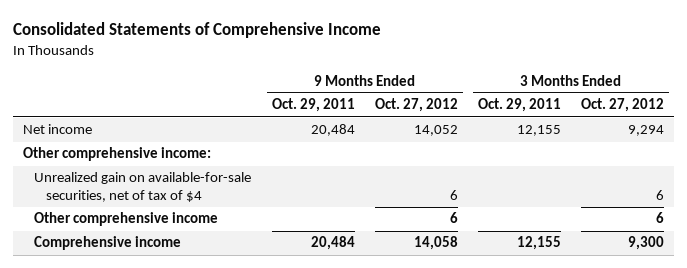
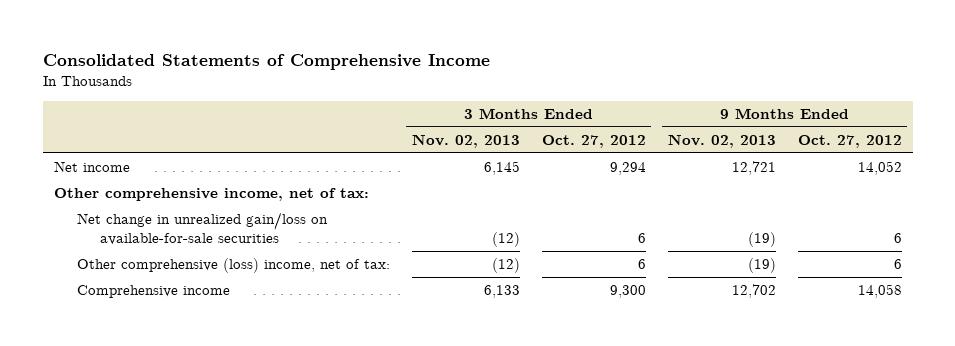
- | 9 Months Ended Oct. 29, 2011 | 9 Months Ended Oct. 27, 2012 | 3 Months Ended Oct. 29, 2011 | 3 Months Ended Oct. 27, 2012
+ | 3 Months Ended Nov. 02, 2013 | 3 Months Ended Oct. 27, 2012 | 9 Months Ended Nov. 02, 2013 | 9 Months Ended Oct. 27, 2012
- Other comprehensive income:
- Unrealized gain on available-for-sale securities, net of tax of $4 | | 6 | | 6
- Other comprehensive income | | 6 | | 6
+ Other comprehensive income, net of tax:
+ Net change in unrealized gain/loss on available-for-sale securities | (12) | 6 | (19) | 6
+ Other comprehensive (loss) income, net of tax: | (12) | 6 | (19) | 6

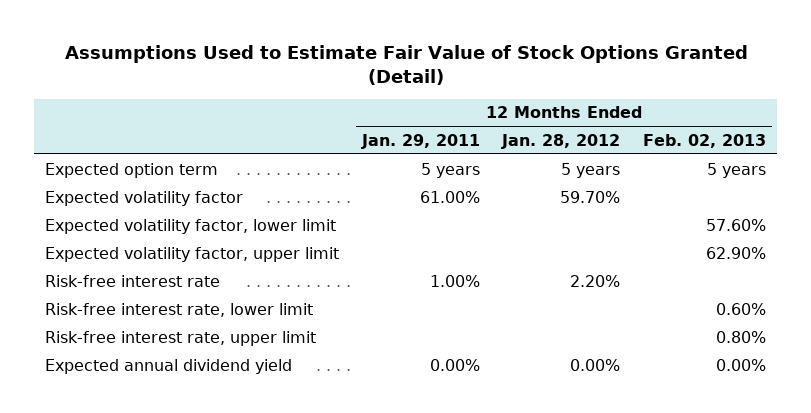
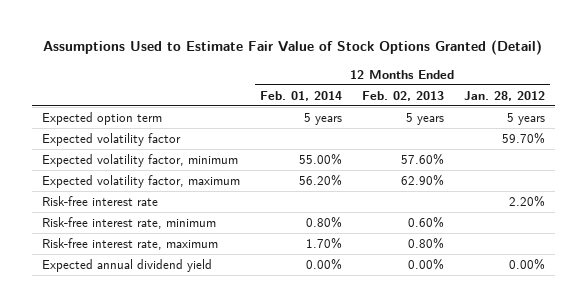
- | 12 Months Ended Jan. 29, 2011 | 12 Months Ended Jan. 28, 2012 | 12 Months Ended Feb. 02, 2013
+ | 12 Months Ended Feb. 01, 2014 | 12 Months Ended Feb. 02, 2013 | 12 Months Ended Jan. 28, 2012
- Expected volatility factor, lower limit | | | 57.60%
- Expected volatility factor, upper limit | | | 62.90%
+ Expected volatility factor, minimum | 55.00% | 57.60% |
+ Expected volatility factor, maximum | 56.20% | 62.90% |
- Risk-free interest rate, lower limit | | | 0.60%
- Risk-free interest rate, upper limit | | | 0.80%
+ Risk-free interest rate, minimum | 0.80% | 0.60% |
+ Risk-free interest rate, maximum | 1.70% | 0.80% |

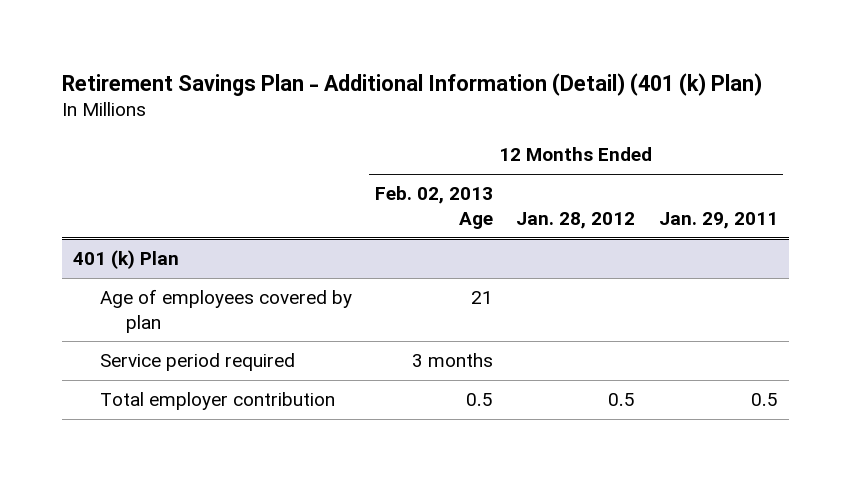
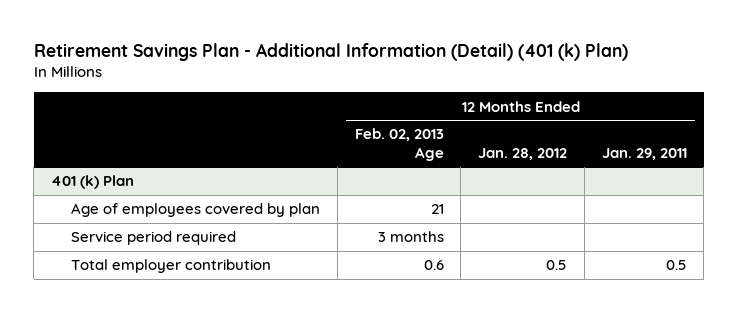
@ 401 (k) Plan
- Total employer contribution | 0.5 | 0.5 | 0.5
+ Total employer contribution | 0.6 | 0.5 | 0.5

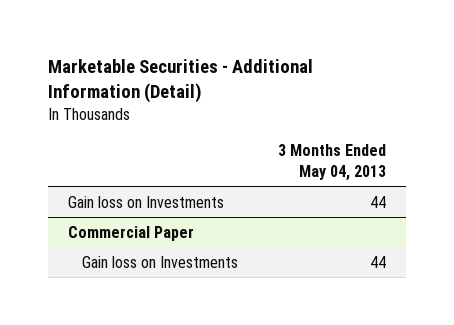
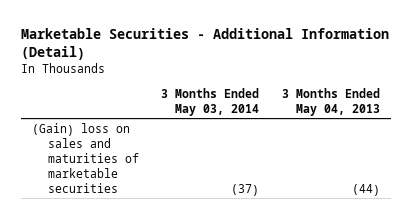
- | 3 Months Ended May 04, 2013
+ | 3 Months Ended May 03, 2014 | 3 Months Ended May 04, 2013
- Gain loss on Investments | 44
- Commercial Paper
- Gain loss on Investments | 44
+ (Gain) loss on sales and maturities of marketable securities | (37) | (44)

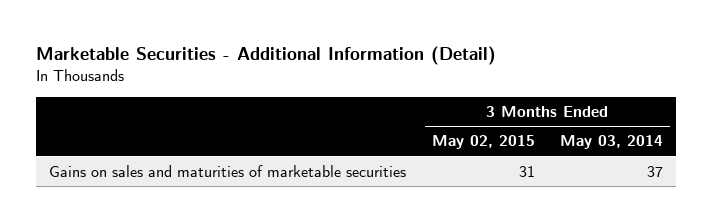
- | 3 Months Ended May 03, 2014 | 3 Months Ended May 04, 2013
+ | 3 Months Ended May 02, 2015 | 3 Months Ended May 03, 2014
- (Gain) loss on sales and maturities of marketable securities | (37) | (44)
+ Gains on sales and maturities of marketable securities | 31 | 37

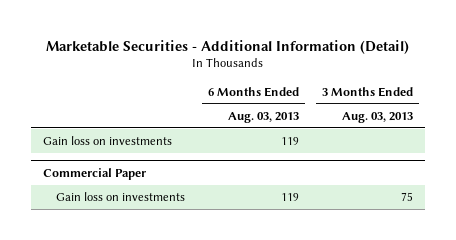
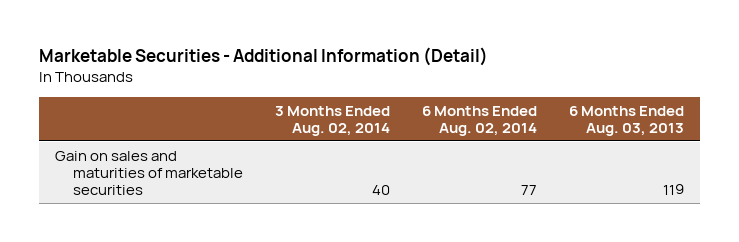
- | 6 Months Ended Aug. 03, 2013 | 3 Months Ended Aug. 03, 2013
+ | 3 Months Ended Aug. 02, 2014 | 6 Months Ended Aug. 02, 2014 | 6 Months Ended Aug. 03, 2013
- Gain loss on investments | 119 |
- Commercial Paper
- Gain loss on investments | 119 | 75
+ Gain on sales and maturities of marketable securities | 40 | 77 | 119

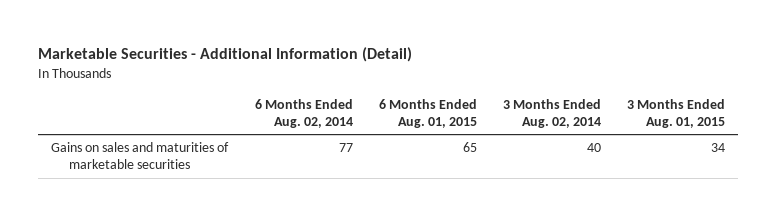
- | 3 Months Ended Aug. 02, 2014 | 6 Months Ended Aug. 02, 2014 | 6 Months Ended Aug. 03, 2013
+ | 6 Months Ended Aug. 02, 2014 | 6 Months Ended Aug. 01, 2015 | 3 Months Ended Aug. 02, 2014 | 3 Months Ended Aug. 01, 2015
- Gain on sales and maturities of marketable securities | 40 | 77 | 119
+ Gains on sales and maturities of marketable securities | 77 | 65 | 40 | 34

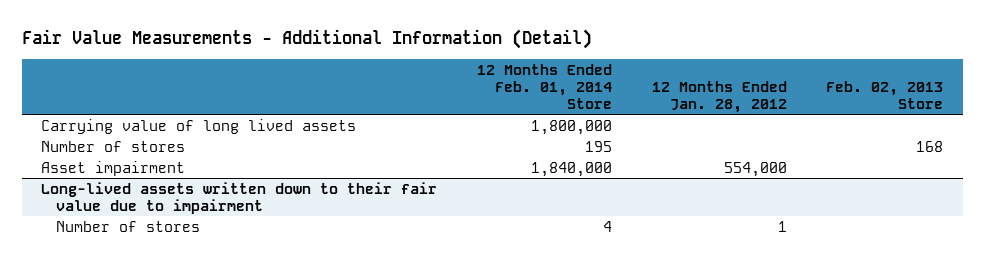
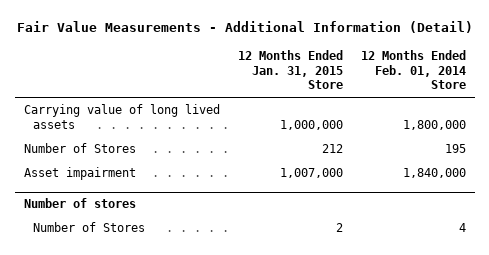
- | 12 Months Ended Feb. 01, 2014 Store | 12 Months Ended Jan. 28, 2012 | Feb. 02, 2013 Store
+ | 12 Months Ended Jan. 31, 2015 Store | 12 Months Ended Feb. 01, 2014 Store
- Number of stores | 195 | | 168
+ Number of Stores | 212 | 195
- Long-lived assets written down to their fair value due to impairment
- Number of stores | 4 | 1 |
+ Number of stores
+ Number of Stores | 2 | 4

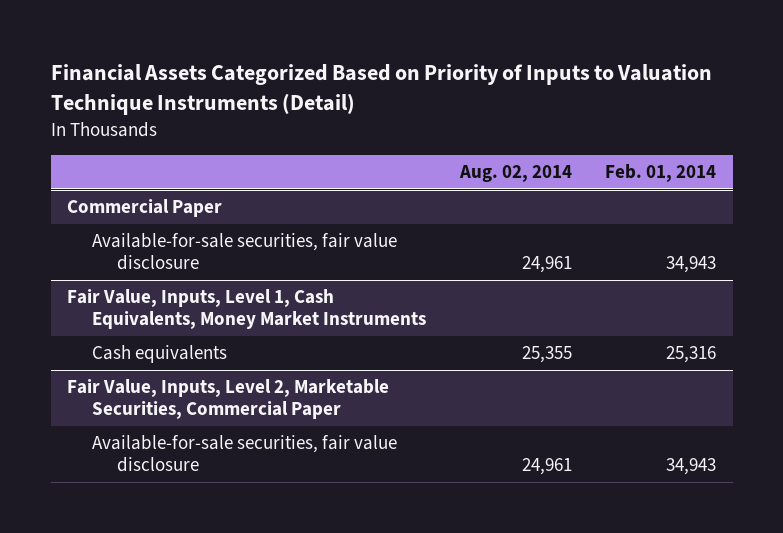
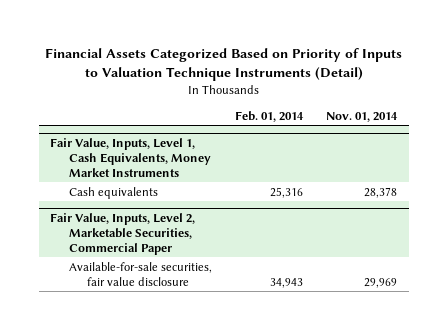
- | Aug. 02, 2014 | Feb. 01, 2014
+ | Feb. 01, 2014 | Nov. 01, 2014
- Commercial Paper
- Available-for-sale securities, fair value disclosure | 24,961 | 34,943

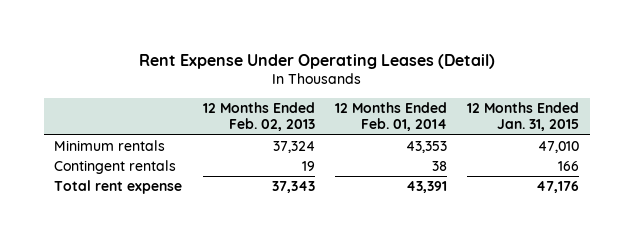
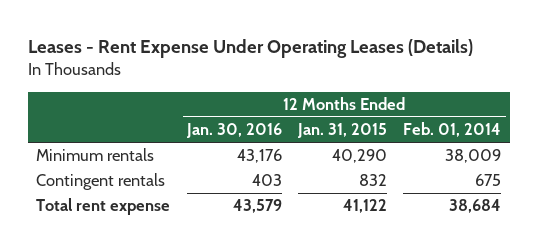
- Rent Expense Under Operating Leases (Detail)
+ Leases - Rent Expense Under Operating Leases (Details)
- | 12 Months Ended Feb. 02, 2013 | 12 Months Ended Feb. 01, 2014 | 12 Months Ended Jan. 31, 2015
+ | 12 Months Ended Jan. 30, 2016 | 12 Months Ended Jan. 31, 2015 | 12 Months Ended Feb. 01, 2014
- Minimum rentals | 37,324 | 43,353 | 47,010
- Contingent rentals | 19 | 38 | 166
- Total rent expense | 37,343 | 43,391 | 47,176
+ Minimum rentals | 43,176 | 40,290 | 38,009
+ Contingent rentals | 403 | 832 | 675
+ Total rent expense | 43,579 | 41,122 | 38,684

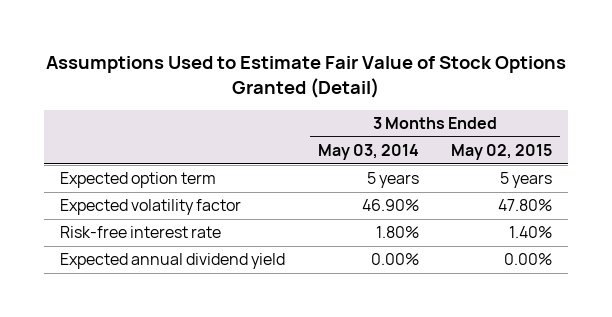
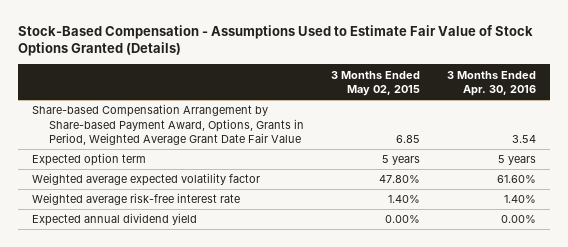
- Assumptions Used to Estimate Fair Value of Stock Options Granted (Detail)
+ Stock-Based Compensation - Assumptions Used to Estimate Fair Value of Stock Options Granted (Details)
- | 3 Months Ended May 03, 2014 | 3 Months Ended May 02, 2015
+ | 3 Months Ended May 02, 2015 | 3 Months Ended Apr. 30, 2016
+ Share-based Compensation Arrangement by Share-based Payment Award, Options, Grants in Period, Weighted Average Grant Date Fair Value | 6.85 | 3.54
- Expected volatility factor | 46.90% | 47.80%
- Risk-free interest rate | 1.80% | 1.40%
+ Weighted average expected volatility factor | 47.80% | 61.60%
+ Weighted average risk-free interest rate | 1.40% | 1.40%

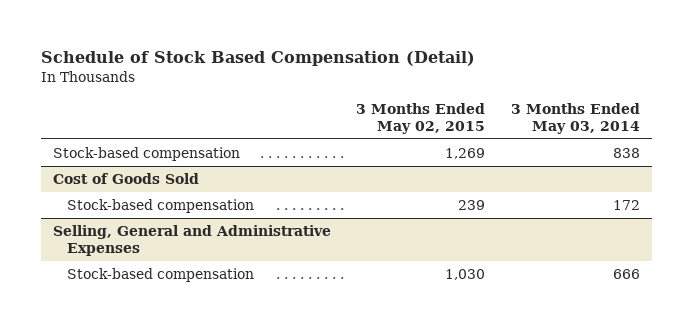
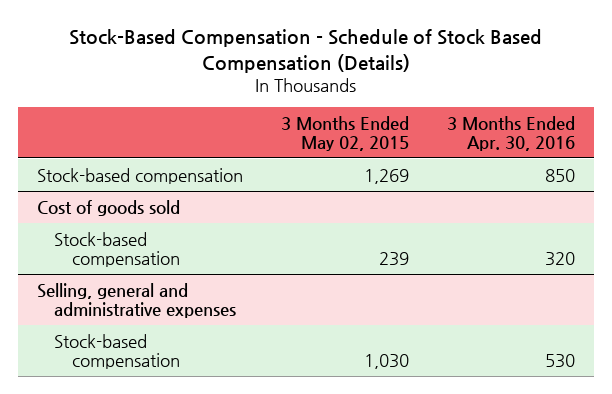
- Schedule of Stock Based Compensation (Detail)
+ Stock-Based Compensation - Schedule of Stock Based Compensation (Details)
- | 3 Months Ended May 02, 2015 | 3 Months Ended May 03, 2014
+ | 3 Months Ended May 02, 2015 | 3 Months Ended Apr. 30, 2016
- Cost of Goods Sold
+ Cost of goods sold
- Selling, General and Administrative Expenses
+ Selling, general and administrative expenses

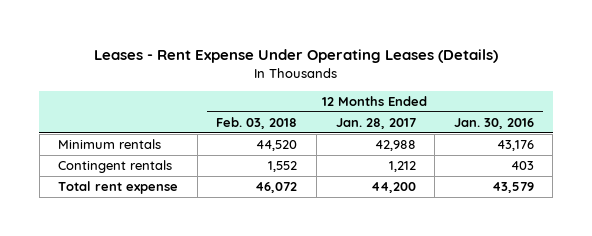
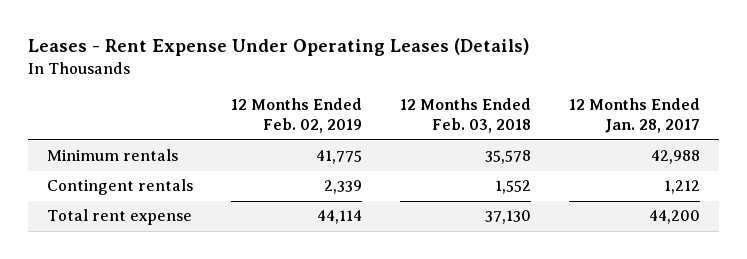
- | 12 Months Ended Feb. 03, 2018 | 12 Months Ended Jan. 28, 2017 | 12 Months Ended Jan. 30, 2016
+ | 12 Months Ended Feb. 02, 2019 | 12 Months Ended Feb. 03, 2018 | 12 Months Ended Jan. 28, 2017
- Minimum rentals | 44,520 | 42,988 | 43,176
+ Minimum rentals | 41,775 | 35,578 | 42,988
- Total rent expense | 46,072 | 44,200 | 43,579
+ Total rent expense | 44,114 | 37,130 | 44,200

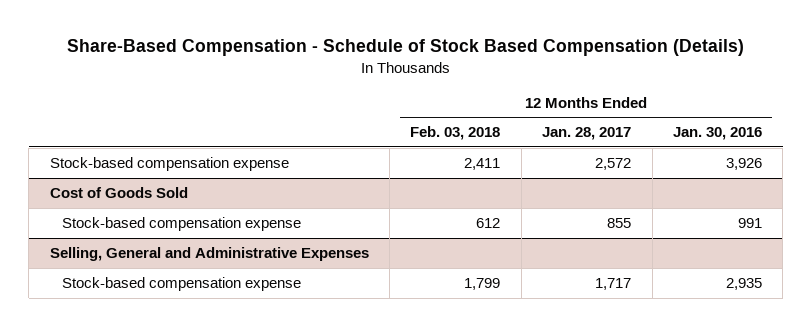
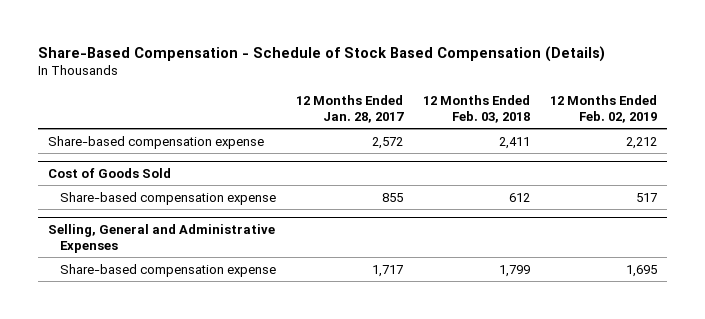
- | 12 Months Ended Feb. 03, 2018 | 12 Months Ended Jan. 28, 2017 | 12 Months Ended Jan. 30, 2016
+ | 12 Months Ended Jan. 28, 2017 | 12 Months Ended Feb. 03, 2018 | 12 Months Ended Feb. 02, 2019
- Stock-based compensation expense | 2,411 | 2,572 | 3,926
+ Share-based compensation expense | 2,572 | 2,411 | 2,212
@ Cost of Goods Sold
- Stock-based compensation expense | 612 | 855 | 991
+ Share-based compensation expense | 855 | 612 | 517
@ Selling, General and Administrative Expenses
- Stock-based compensation expense | 1,799 | 1,717 | 2,935
+ Share-based compensation expense | 1,717 | 1,799 | 1,695

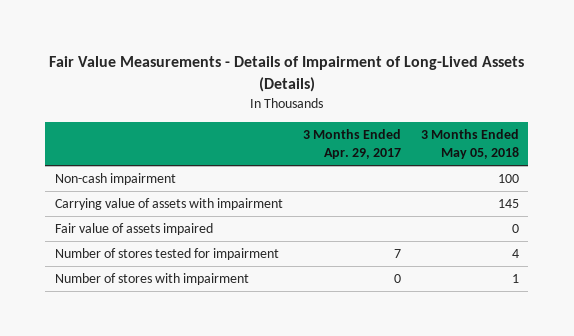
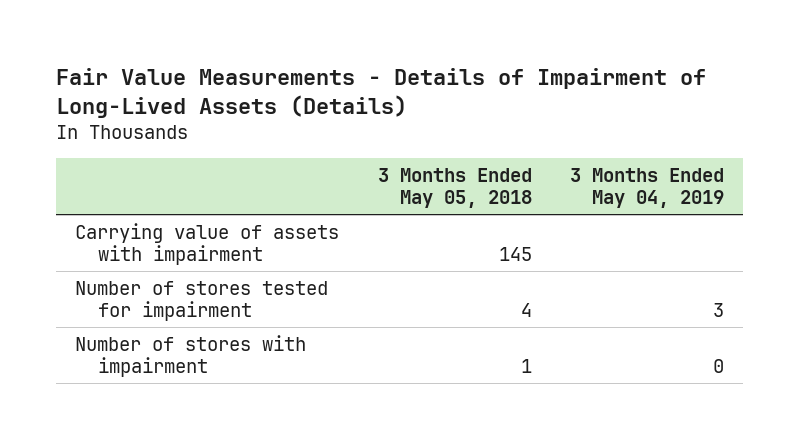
- | 3 Months Ended Apr. 29, 2017 | 3 Months Ended May 05, 2018
+ | 3 Months Ended May 05, 2018 | 3 Months Ended May 04, 2019
- Non-cash impairment | | 100
- Fair value of assets impaired | | 0

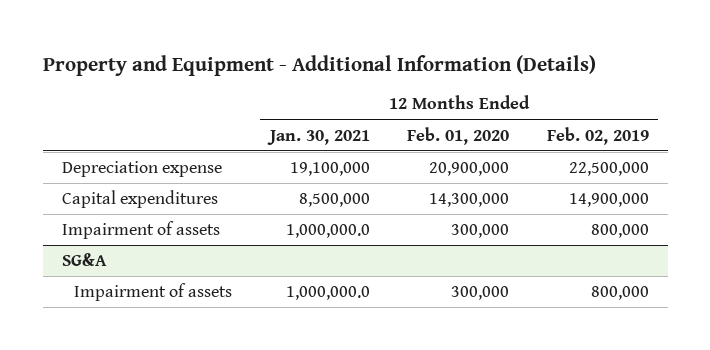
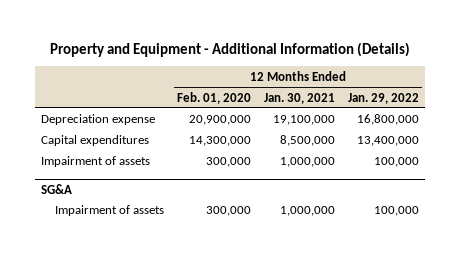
- | 12 Months Ended Jan. 30, 2021 | 12 Months Ended Feb. 01, 2020 | 12 Months Ended Feb. 02, 2019
+ | 12 Months Ended Feb. 01, 2020 | 12 Months Ended Jan. 30, 2021 | 12 Months Ended Jan. 29, 2022
- Impairment of assets | 1,000,000.0 | 300,000 | 800,000
+ Impairment of assets | 300,000 | 1,000,000 | 100,000
@ SG&A
- Impairment of assets | 1,000,000.0 | 300,000 | 800,000
+ Impairment of assets | 300,000 | 1,000,000 | 100,000

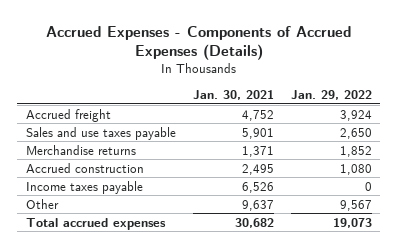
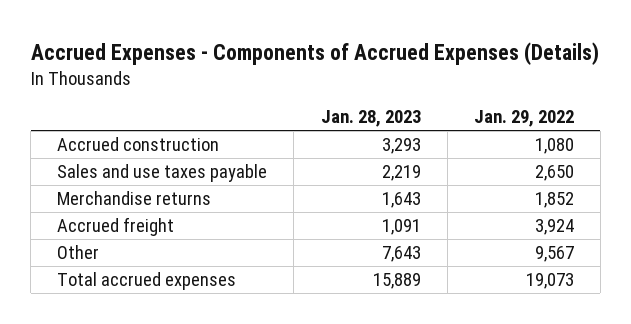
- | Jan. 30, 2021 | Jan. 29, 2022
+ | Jan. 28, 2023 | Jan. 29, 2022
moved up: Accrued construction | 3,293 | 1,080
- Income taxes payable | 6,526 | 0
moved down: Accrued freight | 1,091 | 3,924

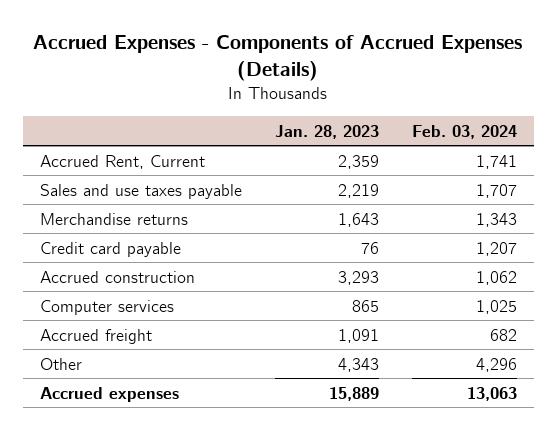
- | Jan. 28, 2023 | Jan. 29, 2022
+ | Jan. 28, 2023 | Feb. 03, 2024
+ Accrued Rent, Current | 2,359 | 1,741
+ Credit card payable | 76 | 1,207
moved down: Accrued construction | 3,293 | 1,062
+ Computer services | 865 | 1,025
- Other | 7,643 | 9,567
- Total accrued expenses | 15,889 | 19,073
+ Other | 4,343 | 4,296
+ Accrued expenses | 15,889 | 13,063

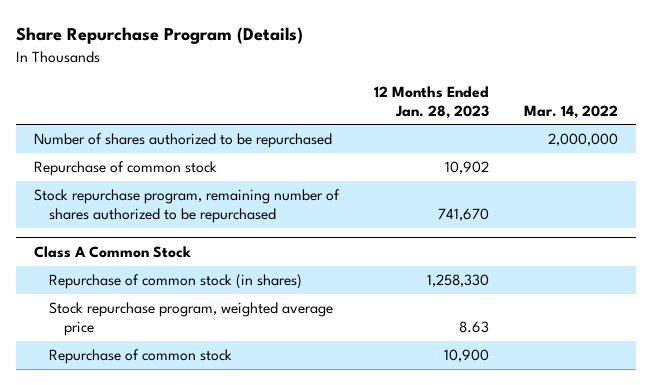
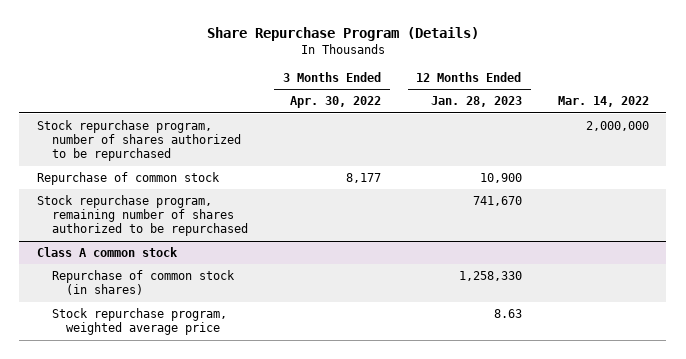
- | 12 Months Ended Jan. 28, 2023 | Mar. 14, 2022
+ | 3 Months Ended Apr. 30, 2022 | 12 Months Ended Jan. 28, 2023 | Mar. 14, 2022
- Number of shares authorized to be repurchased | | 2,000,000
- Repurchase of common stock | 10,902 |
+ Stock repurchase program, number of shares authorized to be repurchased | | | 2,000,000
+ Repurchase of common stock | 8,177 | 10,900 |
- Class A Common Stock
+ Class A common stock
- Repurchase of common stock | 10,900 |

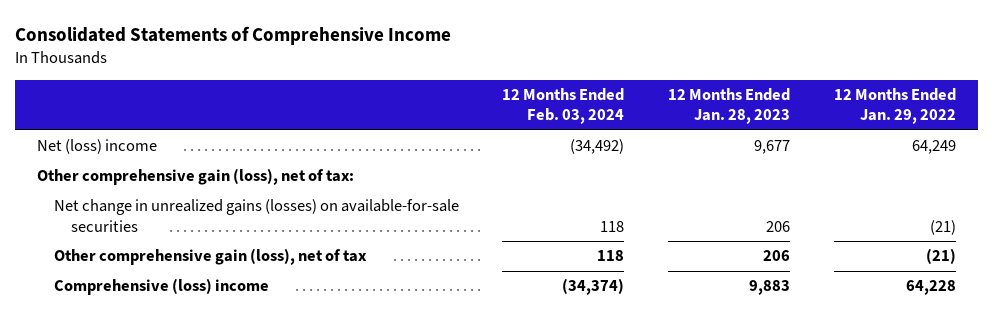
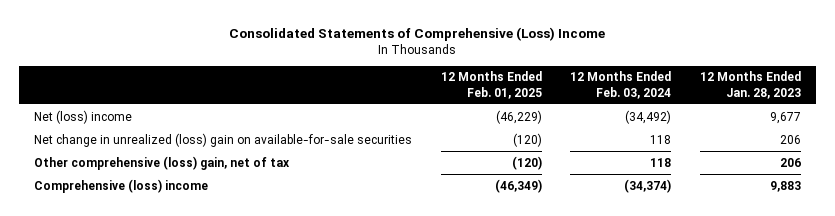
- Consolidated Statements of Comprehensive Income
+ Consolidated Statements of Comprehensive (Loss) Income
- | 12 Months Ended Feb. 03, 2024 | 12 Months Ended Jan. 28, 2023 | 12 Months Ended Jan. 29, 2022
+ | 12 Months Ended Feb. 01, 2025 | 12 Months Ended Feb. 03, 2024 | 12 Months Ended Jan. 28, 2023
- Other comprehensive gain (loss), net of tax:
- Net change in unrealized gains (losses) on available-for-sale securities | 118 | 206 | (21)
- Other comprehensive gain (loss), net of tax | 118 | 206 | (21)
+ Net change in unrealized (loss) gain on available-for-sale securities | (120) | 118 | 206
+ Other comprehensive (loss) gain, net of tax | (120) | 118 | 206

